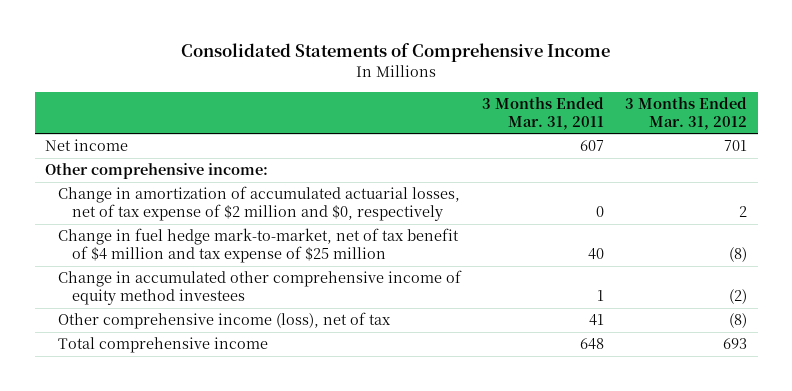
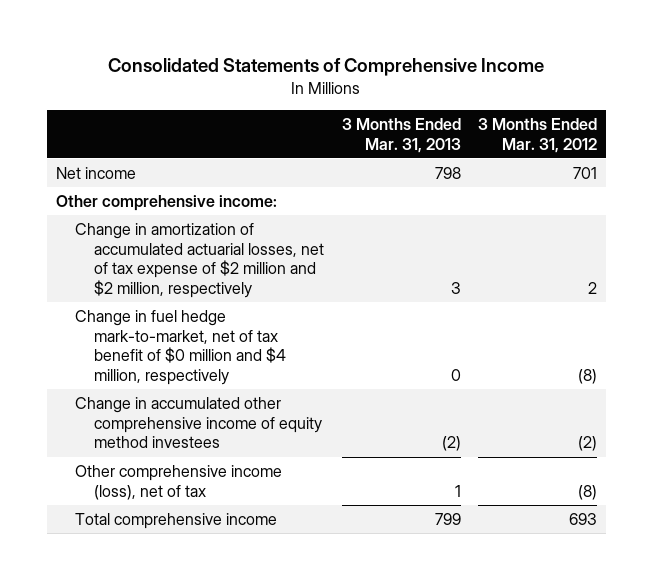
- | 3 Months Ended Mar. 31, 2011 | 3 Months Ended Mar. 31, 2012
+ | 3 Months Ended Mar. 31, 2013 | 3 Months Ended Mar. 31, 2012
- Change in amortization of accumulated actuarial losses, net of tax expense of $2 million and $0, respectively | 0 | 2
- Change in fuel hedge mark-to-market, net of tax benefit of $4 million and tax expense of $25 million | 40 | (8)
+ Change in amortization of accumulated actuarial losses, net of tax expense of $2 million and $2 million, respectively | 3 | 2
+ Change in fuel hedge mark-to-market, net of tax benefit of $0 million and $4 million, respectively | 0 | (8)

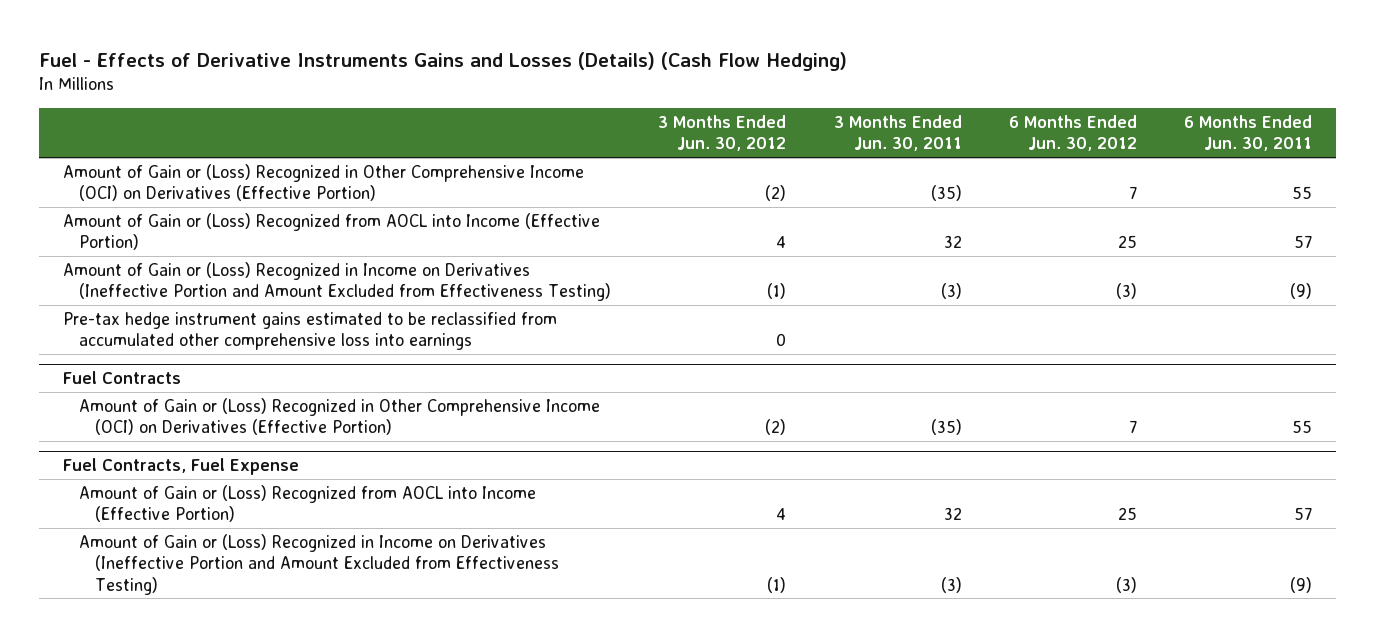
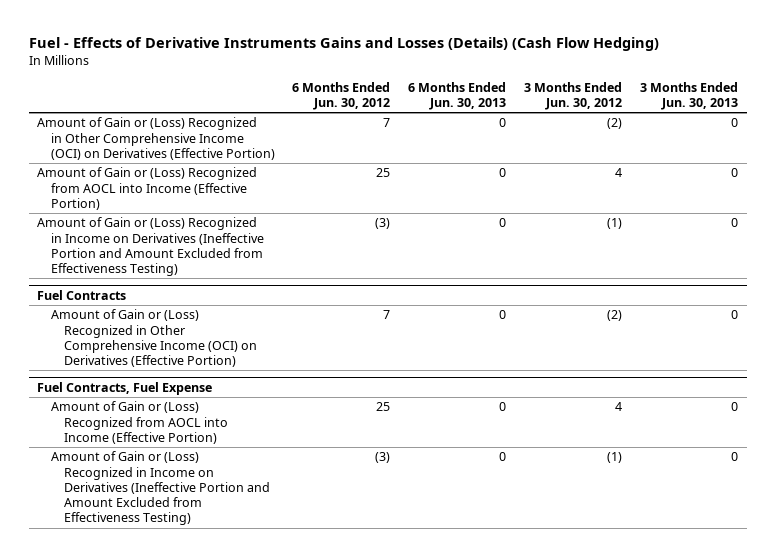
- | 3 Months Ended Jun. 30, 2012 | 3 Months Ended Jun. 30, 2011 | 6 Months Ended Jun. 30, 2012 | 6 Months Ended Jun. 30, 2011
+ | 6 Months Ended Jun. 30, 2012 | 6 Months Ended Jun. 30, 2013 | 3 Months Ended Jun. 30, 2012 | 3 Months Ended Jun. 30, 2013
- Pre-tax hedge instrument gains estimated to be reclassified from accumulated other comprehensive loss into earnings | 0 | | |

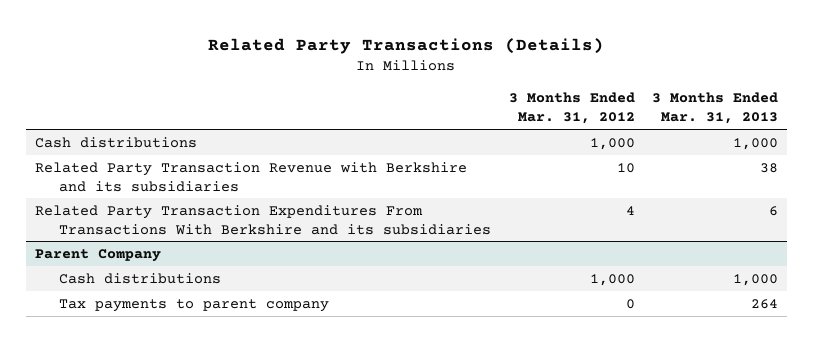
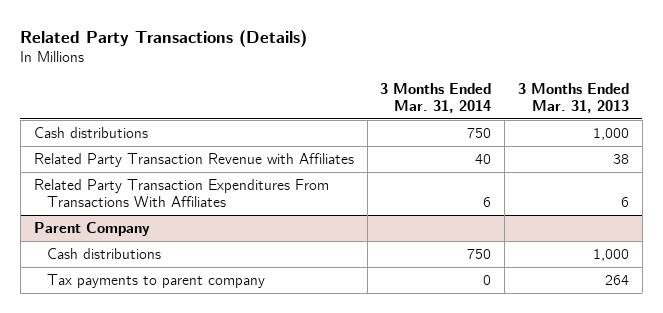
- | 3 Months Ended Mar. 31, 2012 | 3 Months Ended Mar. 31, 2013
+ | 3 Months Ended Mar. 31, 2014 | 3 Months Ended Mar. 31, 2013
- Related Party Transaction Revenue with Berkshire and its subsidiaries | 10 | 38
- Related Party Transaction Expenditures From Transactions With Berkshire and its subsidiaries | 4 | 6
+ Related Party Transaction Revenue with Affiliates | 40 | 38
+ Related Party Transaction Expenditures From Transactions With Affiliates | 6 | 6

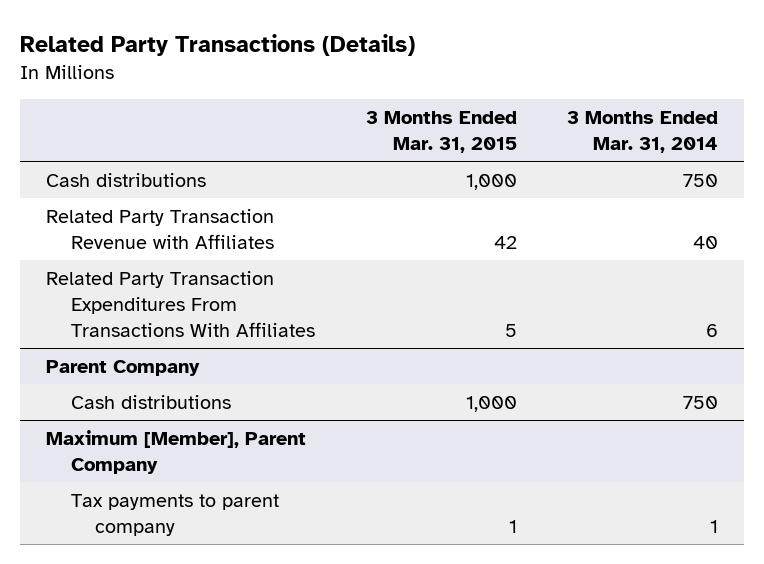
- | 3 Months Ended Mar. 31, 2014 | 3 Months Ended Mar. 31, 2013
+ | 3 Months Ended Mar. 31, 2015 | 3 Months Ended Mar. 31, 2014
@ Parent Company
- Tax payments to parent company | 0 | 264
+ Maximum [Member], Parent Company
+ Tax payments to parent company | 1 | 1

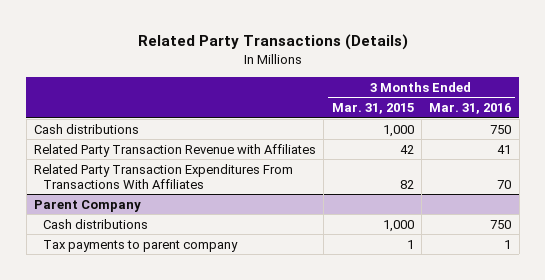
- | 3 Months Ended Mar. 31, 2015 | 3 Months Ended Mar. 31, 2014
+ | 3 Months Ended Mar. 31, 2015 | 3 Months Ended Mar. 31, 2016
- Related Party Transaction Expenditures From Transactions With Affiliates | 5 | 6
+ Related Party Transaction Expenditures From Transactions With Affiliates | 82 | 70
- Maximum [Member], Parent Company

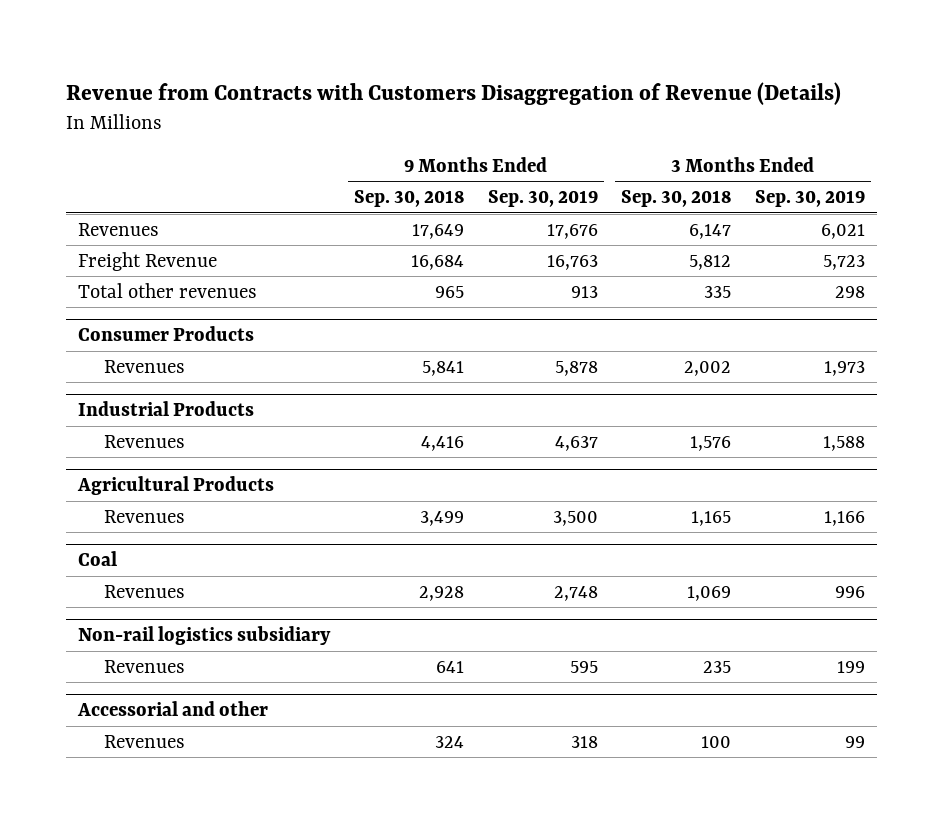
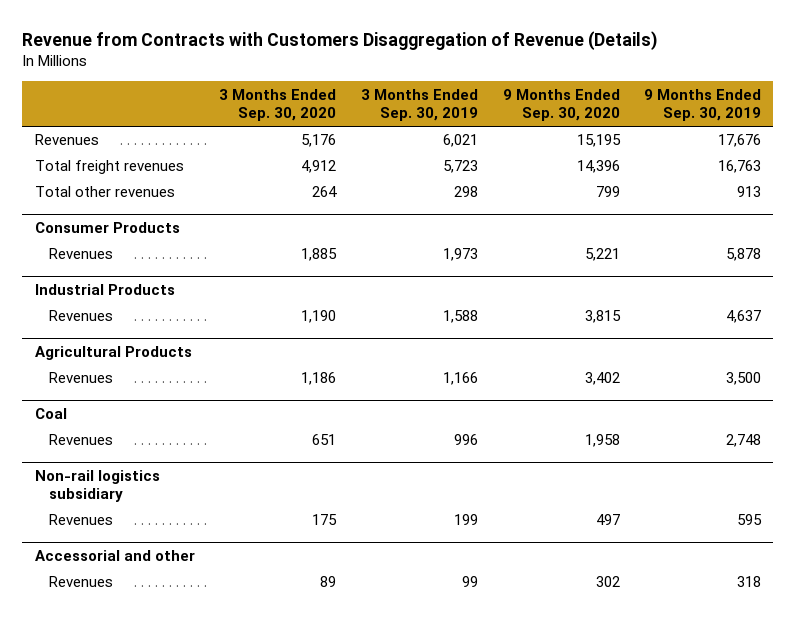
- | 9 Months Ended Sep. 30, 2018 | 9 Months Ended Sep. 30, 2019 | 3 Months Ended Sep. 30, 2018 | 3 Months Ended Sep. 30, 2019
+ | 3 Months Ended Sep. 30, 2020 | 3 Months Ended Sep. 30, 2019 | 9 Months Ended Sep. 30, 2020 | 9 Months Ended Sep. 30, 2019
- Freight Revenue | 16,684 | 16,763 | 5,812 | 5,723
+ Total freight revenues | 4,912 | 5,723 | 14,396 | 16,763

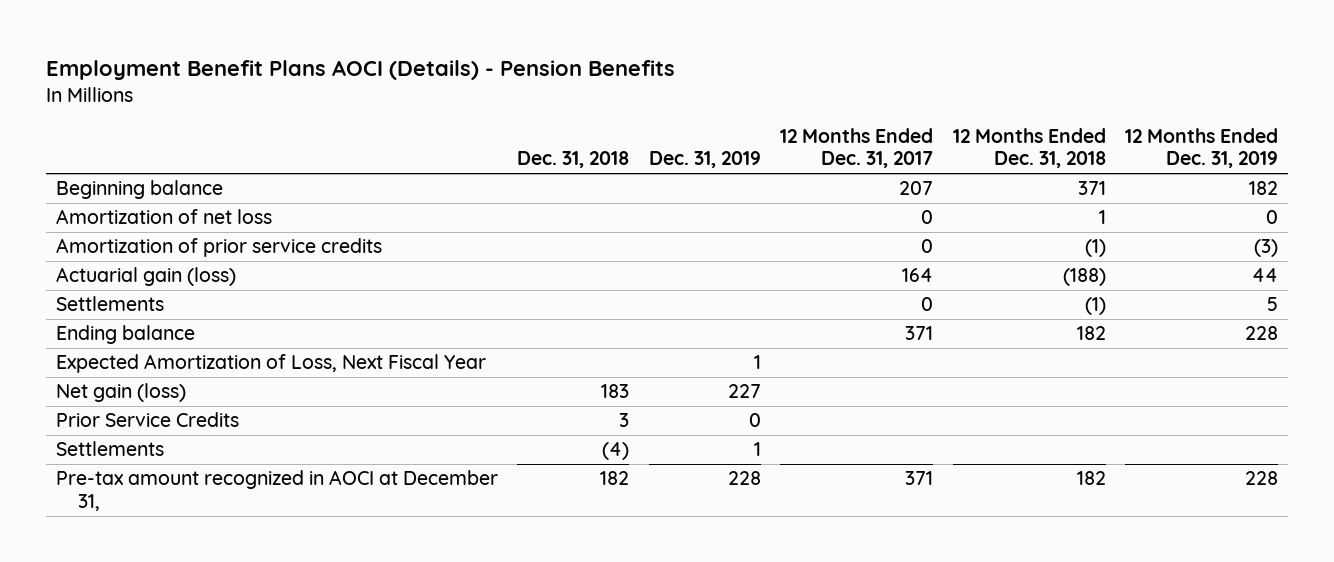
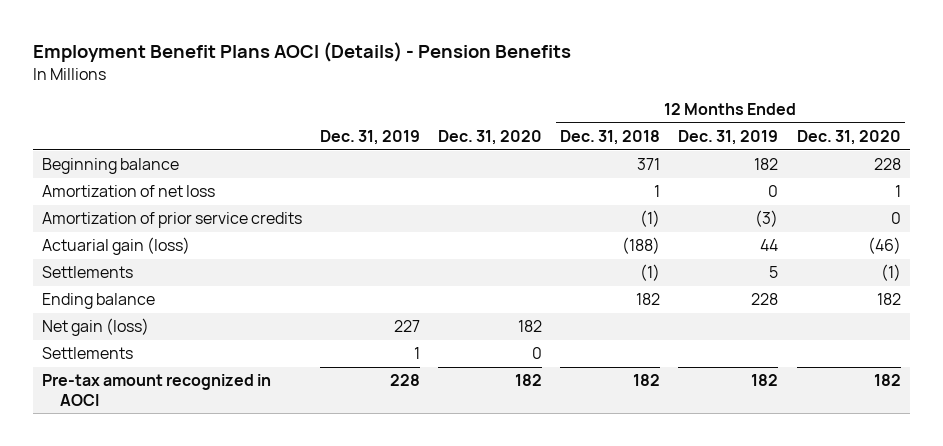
- | Dec. 31, 2018 | Dec. 31, 2019 | 12 Months Ended Dec. 31, 2017 | 12 Months Ended Dec. 31, 2018 | 12 Months Ended Dec. 31, 2019
+ | Dec. 31, 2019 | Dec. 31, 2020 | 12 Months Ended Dec. 31, 2018 | 12 Months Ended Dec. 31, 2019 | 12 Months Ended Dec. 31, 2020
- Expected Amortization of Loss, Next Fiscal Year | | 1 | | |
- Prior Service Credits | 3 | 0 | | |
- Pre-tax amount recognized in AOCI at December 31, | 182 | 228 | 371 | 182 | 228
+ Pre-tax amount recognized in AOCI | 228 | 182 | 182 | 182 | 182

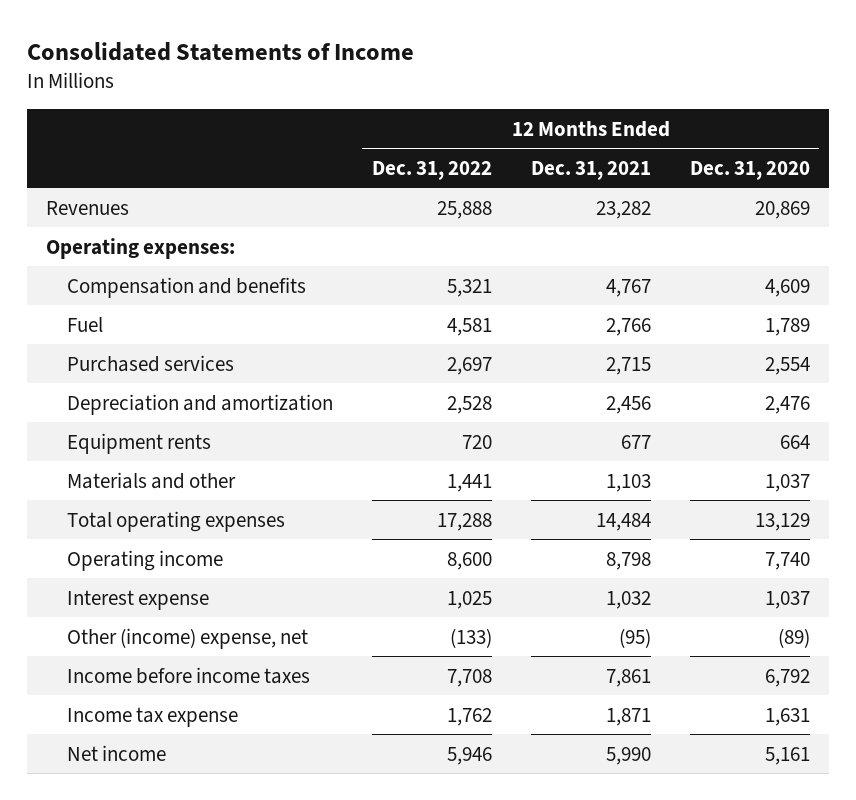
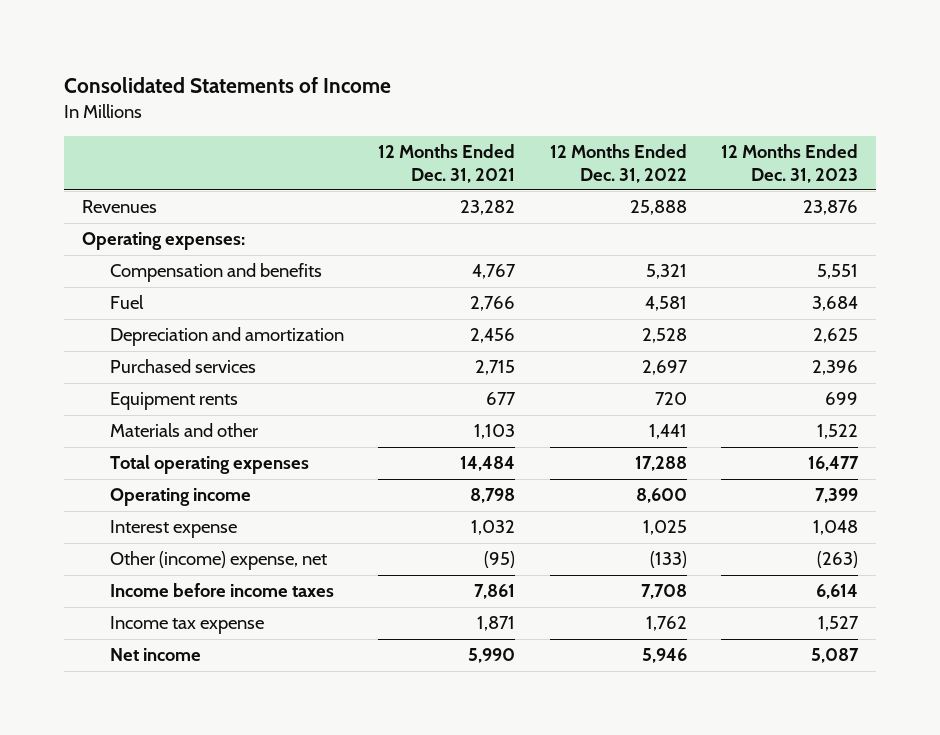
- | 12 Months Ended Dec. 31, 2022 | 12 Months Ended Dec. 31, 2021 | 12 Months Ended Dec. 31, 2020
+ | 12 Months Ended Dec. 31, 2021 | 12 Months Ended Dec. 31, 2022 | 12 Months Ended Dec. 31, 2023
moved down: Purchased services | 2,715 | 2,697 | 2,396

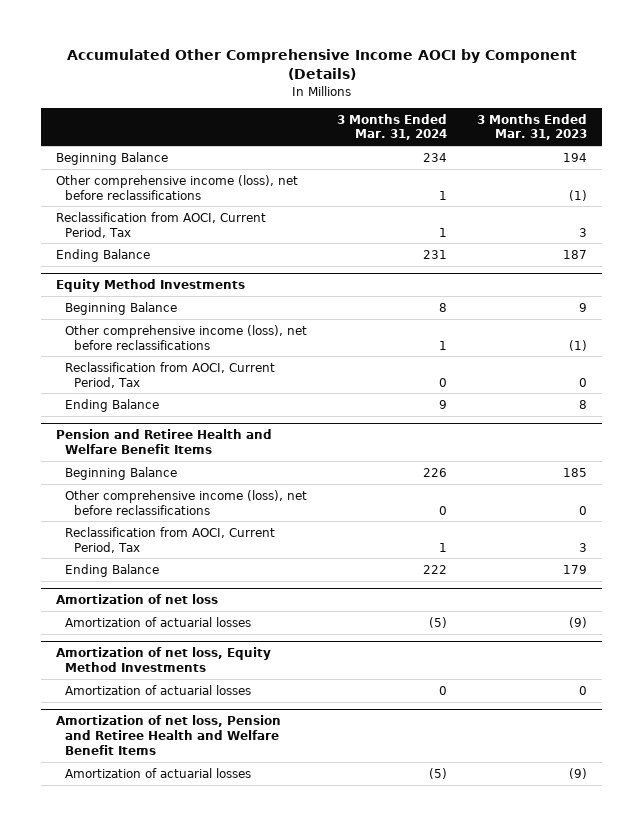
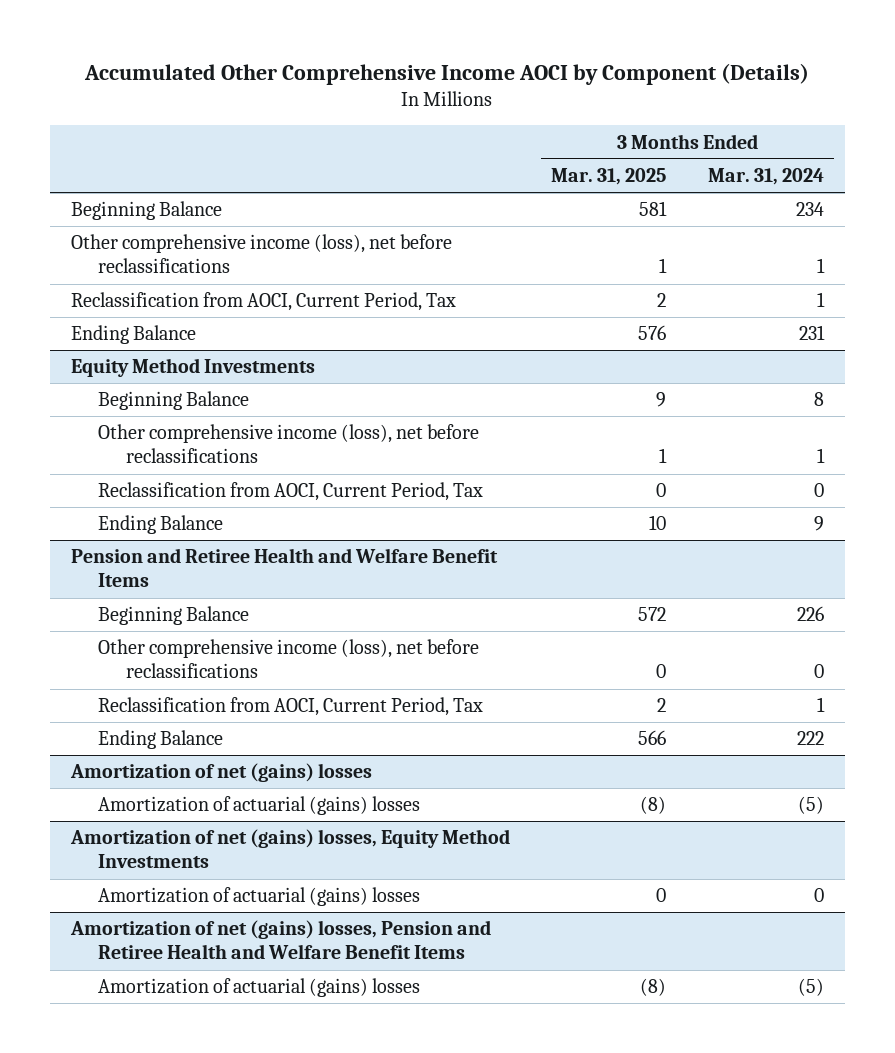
- | 3 Months Ended Mar. 31, 2024 | 3 Months Ended Mar. 31, 2023
+ | 3 Months Ended Mar. 31, 2025 | 3 Months Ended Mar. 31, 2024
- Amortization of net loss
- Amortization of actuarial losses | (5) | (9)
- Amortization of net loss, Equity Method Investments
- Amortization of actuarial losses | 0 | 0
- Amortization of net loss, Pension and Retiree Health and Welfare Benefit Items
- Amortization of actuarial losses | (5) | (9)
+ Amortization of net (gains) losses
+ Amortization of actuarial (gains) losses | (8) | (5)
+ Amortization of net (gains) losses, Equity Method Investments
+ Amortization of actuarial (gains) losses | 0 | 0
+ Amortization of net (gains) losses, Pension and Retiree Health and Welfare Benefit Items
+ Amortization of actuarial (gains) losses | (8) | (5)

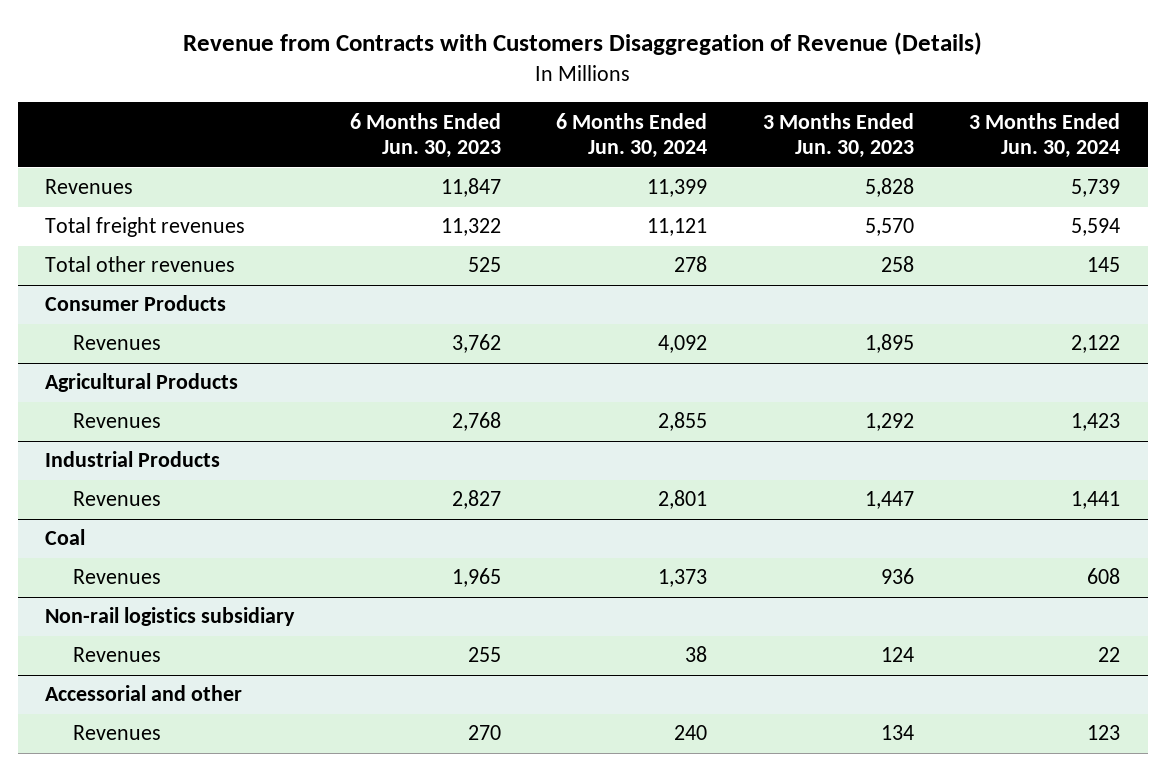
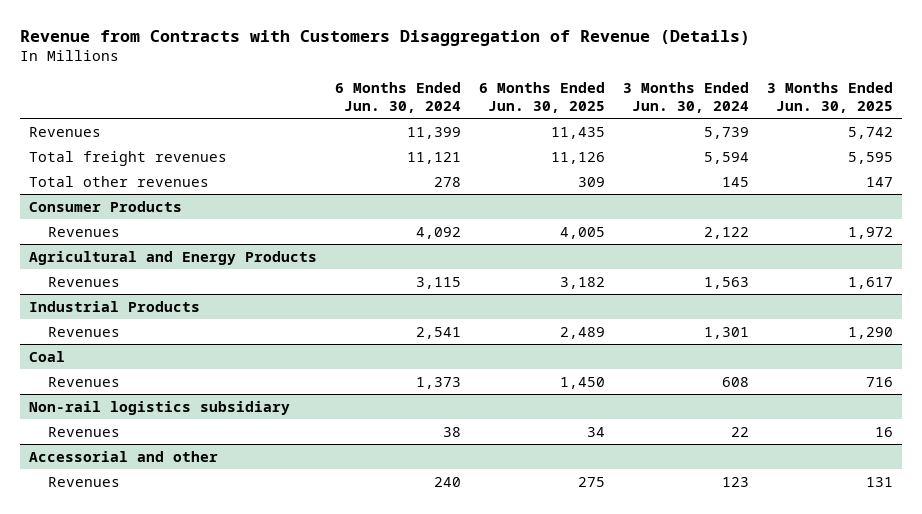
- | 6 Months Ended Jun. 30, 2023 | 6 Months Ended Jun. 30, 2024 | 3 Months Ended Jun. 30, 2023 | 3 Months Ended Jun. 30, 2024
+ | 6 Months Ended Jun. 30, 2024 | 6 Months Ended Jun. 30, 2025 | 3 Months Ended Jun. 30, 2024 | 3 Months Ended Jun. 30, 2025
- Agricultural Products
- Revenues | 2,768 | 2,855 | 1,292 | 1,423
+ Agricultural and Energy Products
+ Revenues | 3,115 | 3,182 | 1,563 | 1,617
@ Industrial Products
- Revenues | 2,827 | 2,801 | 1,447 | 1,441
+ Revenues | 2,541 | 2,489 | 1,301 | 1,290

